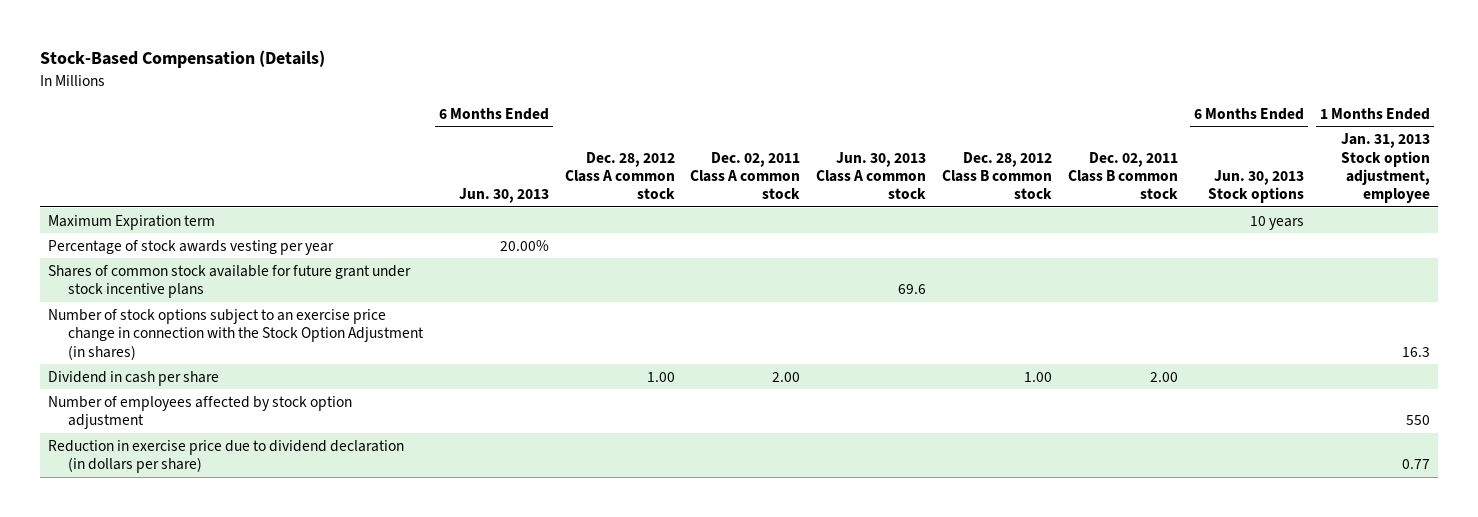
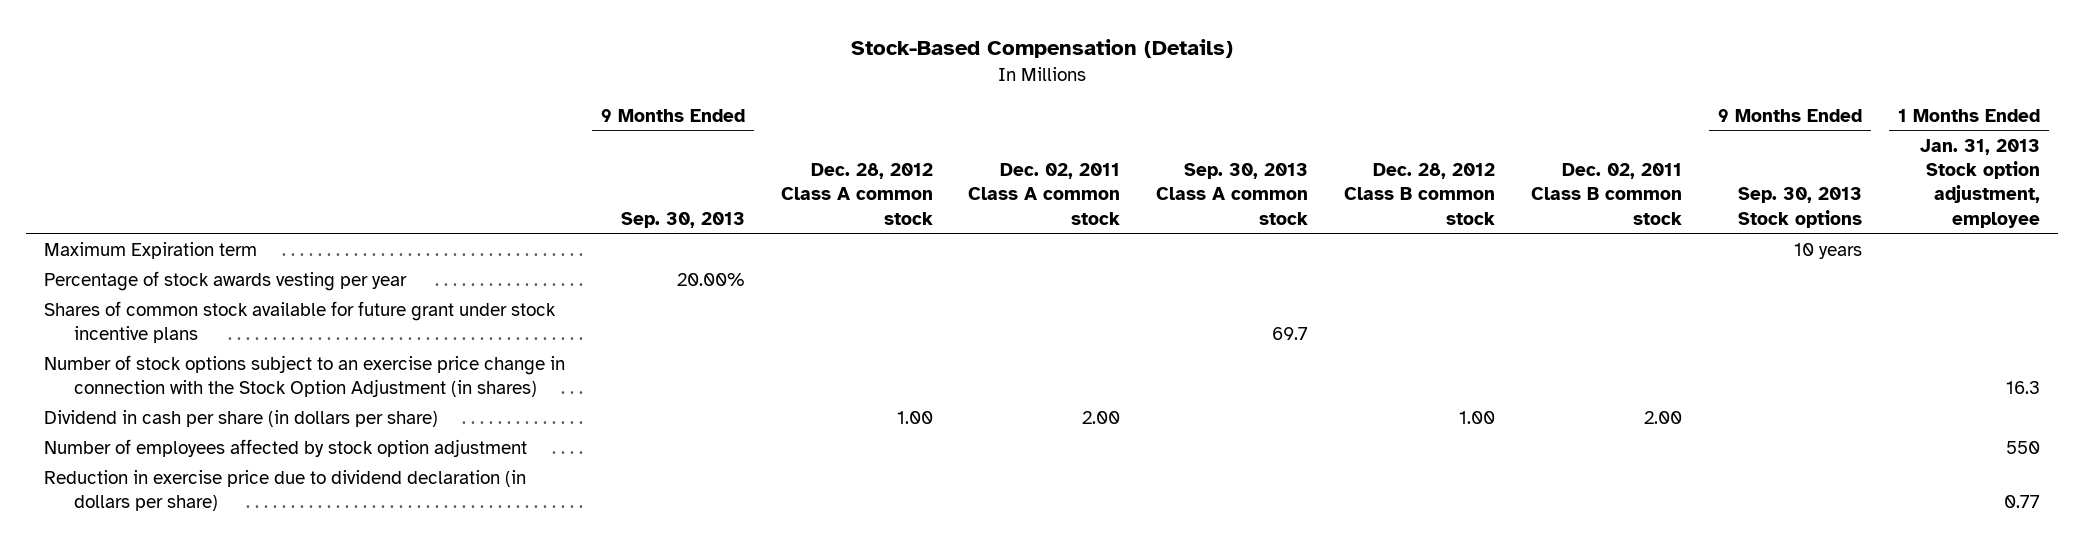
- | 6 Months Ended Jun. 30, 2013 | Dec. 28, 2012 Class A common stock | Dec. 02, 2011 Class A common stock | Jun. 30, 2013 Class A common stock | Dec. 28, 2012 Class B common stock | Dec. 02, 2011 Class B common stock | 6 Months Ended Jun. 30, 2013 Stock options | 1 Months Ended Jan. 31, 2013 Stock option adjustment, employee
+ | 9 Months Ended Sep. 30, 2013 | Dec. 28, 2012 Class A common stock | Dec. 02, 2011 Class A common stock | Sep. 30, 2013 Class A common stock | Dec. 28, 2012 Class B common stock | Dec. 02, 2011 Class B common stock | 9 Months Ended Sep. 30, 2013 Stock options | 1 Months Ended Jan. 31, 2013 Stock option adjustment, employee
- Dividend in cash per share | | 1.00 | 2.00 | | 1.00 | 2.00 | |
+ Dividend in cash per share (in dollars per share) | | 1.00 | 2.00 | | 1.00 | 2.00 | |

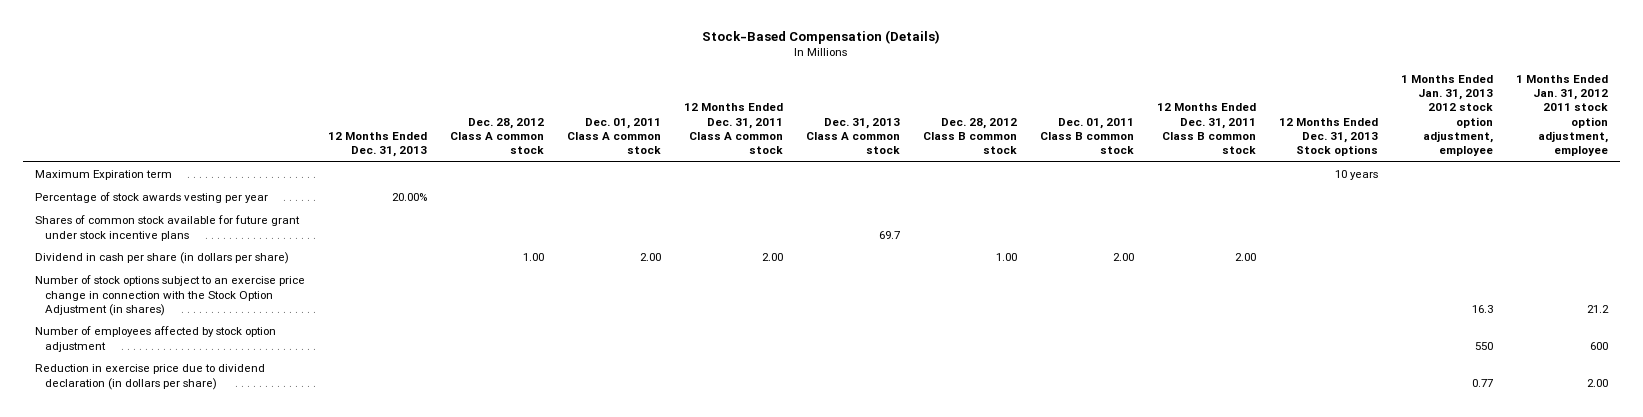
- | 9 Months Ended Sep. 30, 2013 | Dec. 28, 2012 Class A common stock | Dec. 02, 2011 Class A common stock | Sep. 30, 2013 Class A common stock | Dec. 28, 2012 Class B common stock | Dec. 02, 2011 Class B common stock | 9 Months Ended Sep. 30, 2013 Stock options | 1 Months Ended Jan. 31, 2013 Stock option adjustment, employee
+ | 12 Months Ended Dec. 31, 2013 | Dec. 28, 2012 Class A common stock | Dec. 01, 2011 Class A common stock | 12 Months Ended Dec. 31, 2011 Class A common stock | Dec. 31, 2013 Class A common stock | Dec. 28, 2012 Class B common stock | Dec. 01, 2011 Class B common stock | 12 Months Ended Dec. 31, 2011 Class B common stock | 12 Months Ended Dec. 31, 2013 Stock options | 1 Months Ended Jan. 31, 2013 2012 stock option adjustment, employee | 1 Months Ended Jan. 31, 2012 2011 stock option adjustment, employee
moved down: Number of stock options subject to an exercise price change in connection with the Stock Option Adjustment (in shares) | | | | | | | | | | 16.3 | 21.2

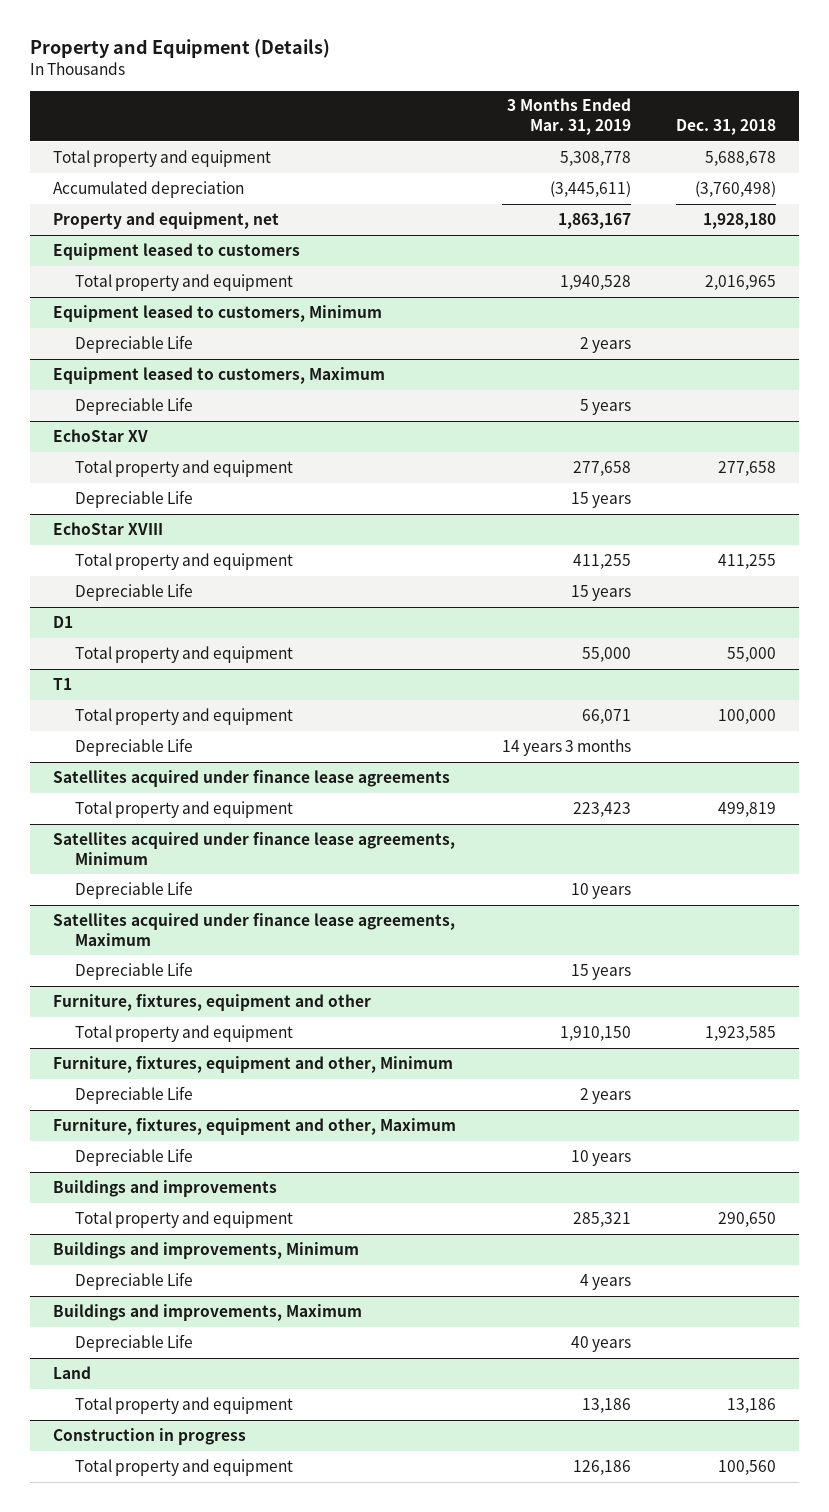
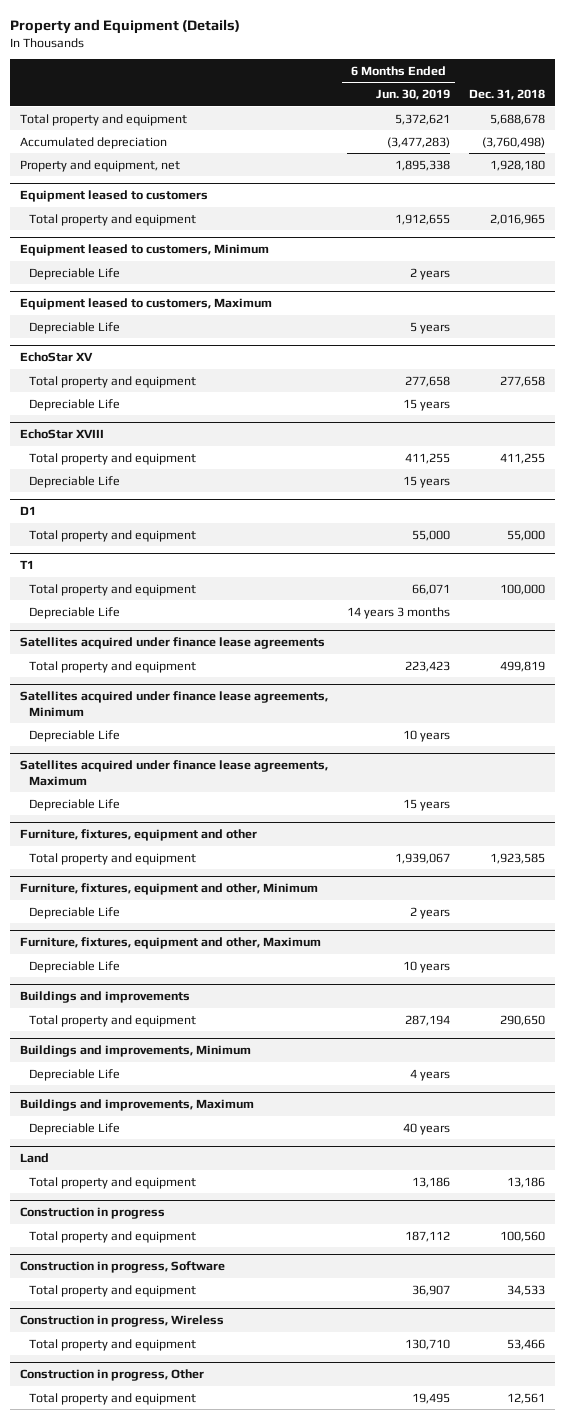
- | 3 Months Ended Mar. 31, 2019 | Dec. 31, 2018
+ | 6 Months Ended Jun. 30, 2019 | Dec. 31, 2018
+ Construction in progress, Software
+ Total property and equipment | 36,907 | 34,533
+ Construction in progress, Wireless
+ Total property and equipment | 130,710 | 53,466
+ Construction in progress, Other
+ Total property and equipment | 19,495 | 12,561

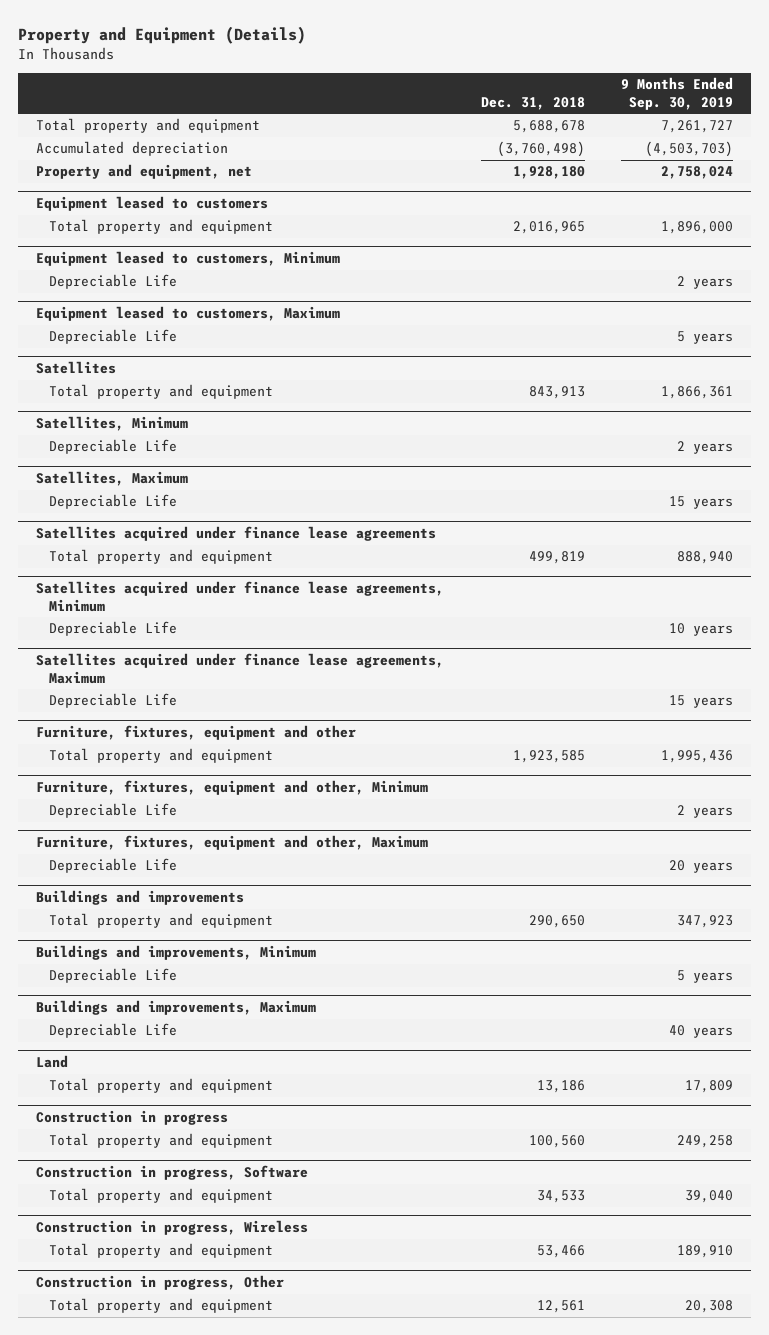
- | 6 Months Ended Jun. 30, 2019 | Dec. 31, 2018
+ | Dec. 31, 2018 | 9 Months Ended Sep. 30, 2019
- EchoStar XV
- Total property and equipment | 277,658 | 277,658
- Depreciable Life | 15 years |
- EchoStar XVIII
- Total property and equipment | 411,255 | 411,255
- Depreciable Life | 15 years |
- D1
- Total property and equipment | 55,000 | 55,000
- T1
- Total property and equipment | 66,071 | 100,000
- Depreciable Life | 14 years 3 months |
+ Satellites
+ Total property and equipment | 843,913 | 1,866,361
+ Satellites, Minimum
+ Depreciable Life | | 2 years
+ Satellites, Maximum
+ Depreciable Life | | 15 years

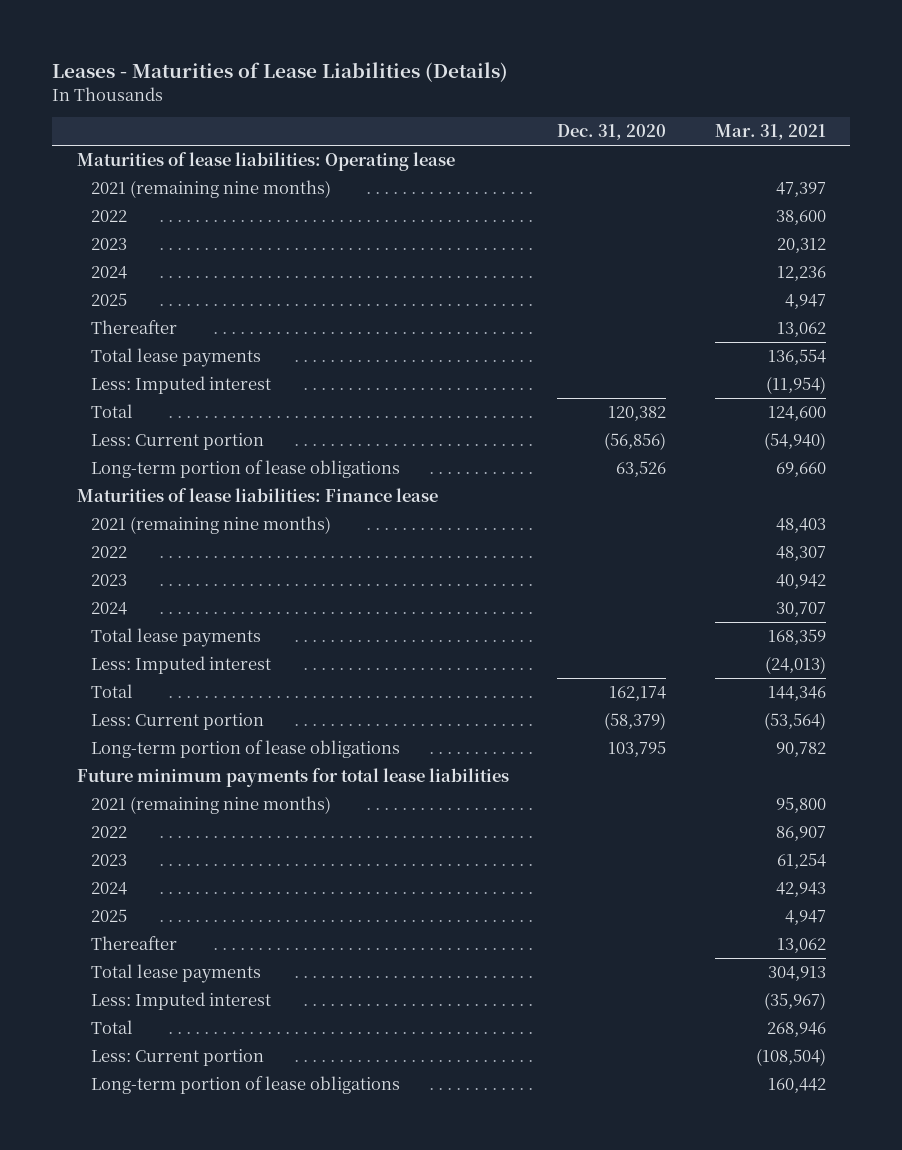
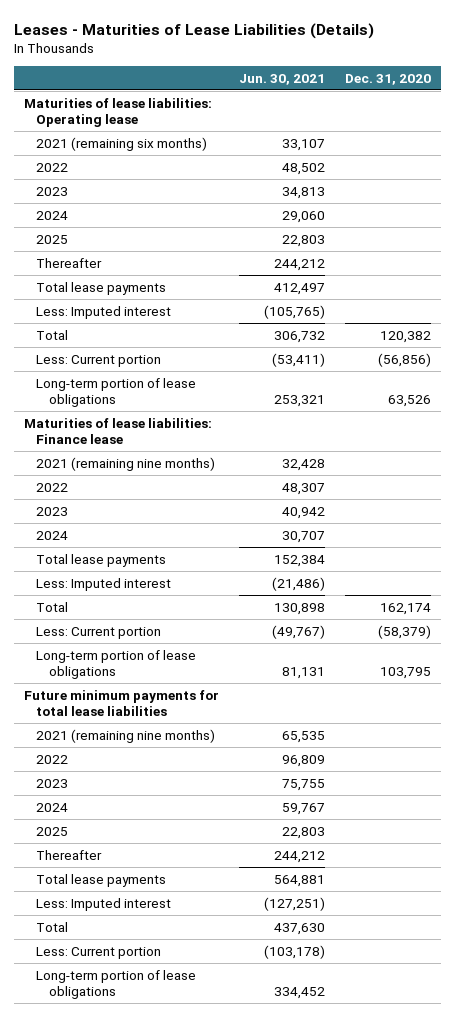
- | Dec. 31, 2020 | Mar. 31, 2021
+ | Jun. 30, 2021 | Dec. 31, 2020
- 2021 (remaining nine months) | | 47,397
+ 2021 (remaining six months) | 33,107 |

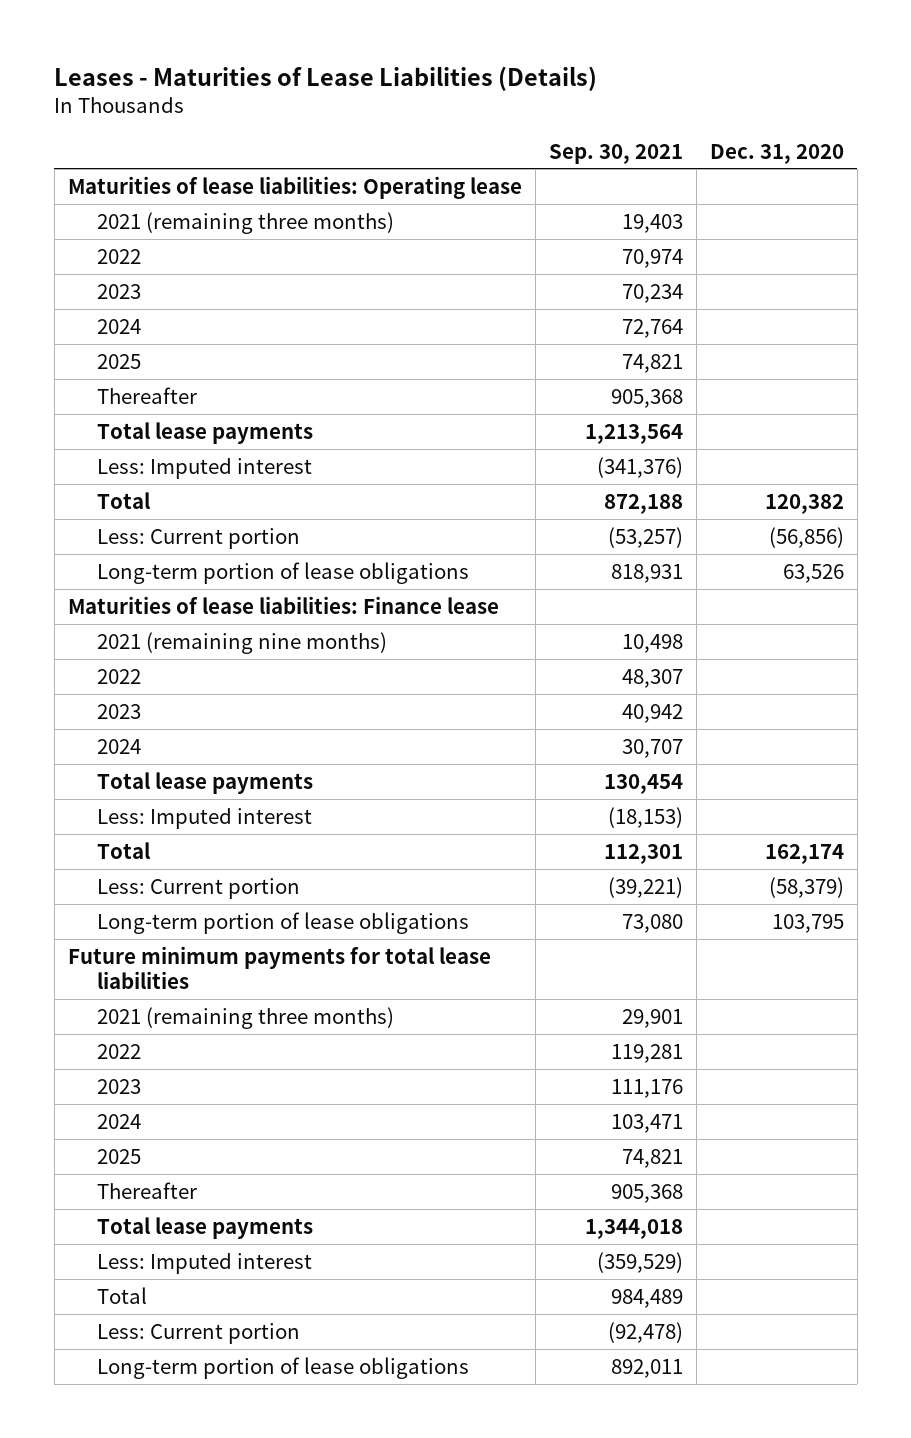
- | Jun. 30, 2021 | Dec. 31, 2020
+ | Sep. 30, 2021 | Dec. 31, 2020
- 2021 (remaining six months) | 33,107 |
+ 2021 (remaining three months) | 19,403 |
- 2021 (remaining nine months) | 65,535 |
+ 2021 (remaining three months) | 29,901 |

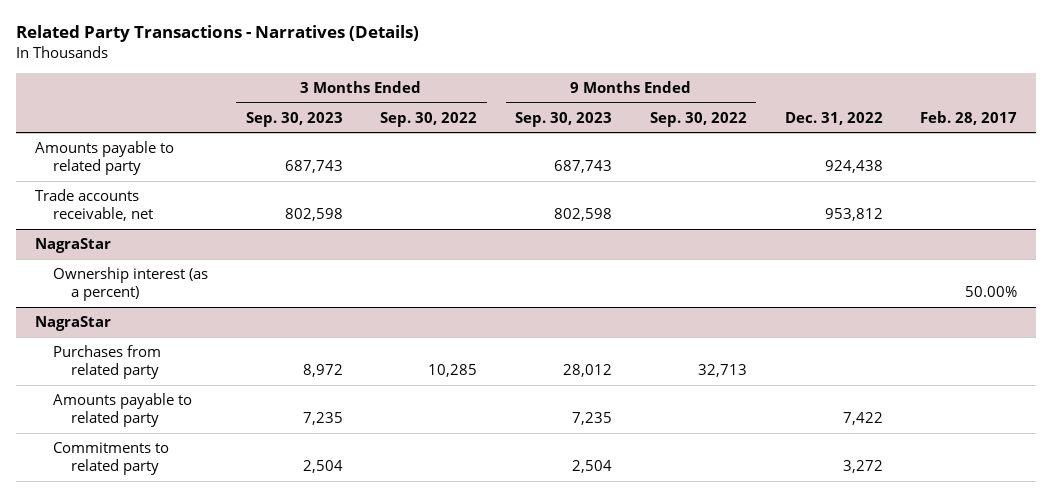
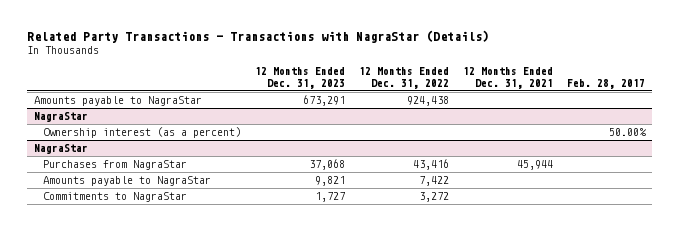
- Related Party Transactions - Narratives (Details)
+ Related Party Transactions - Transactions with NagraStar (Details)
- | 3 Months Ended Sep. 30, 2023 | 3 Months Ended Sep. 30, 2022 | 9 Months Ended Sep. 30, 2023 | 9 Months Ended Sep. 30, 2022 | Dec. 31, 2022 | Feb. 28, 2017
+ | 12 Months Ended Dec. 31, 2023 | 12 Months Ended Dec. 31, 2022 | 12 Months Ended Dec. 31, 2021 | Feb. 28, 2017
- Amounts payable to related party | 687,743 | | 687,743 | | 924,438 |
- Trade accounts receivable, net | 802,598 | | 802,598 | | 953,812 |
+ Amounts payable to NagraStar | 673,291 | 924,438 | |
@ NagraStar
- Purchases from related party | 8,972 | 10,285 | 28,012 | 32,713 | |
- Amounts payable to related party | 7,235 | | 7,235 | | 7,422 |
- Commitments to related party | 2,504 | | 2,504 | | 3,272 |
+ Purchases from NagraStar | 37,068 | 43,416 | 45,944 |
+ Amounts payable to NagraStar | 9,821 | 7,422 | |
+ Commitments to NagraStar | 1,727 | 3,272 | |

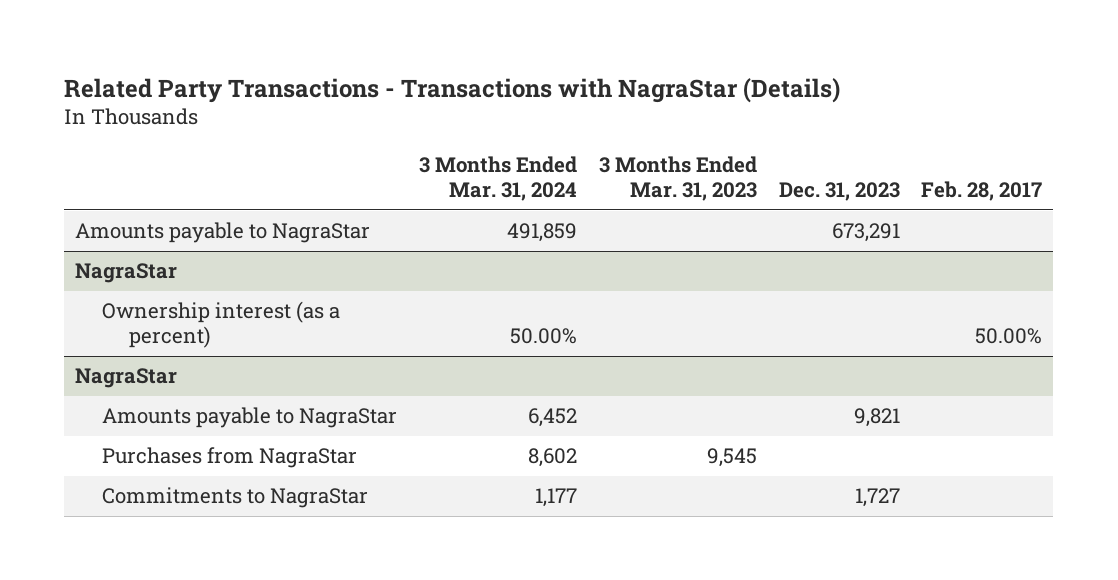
- | 12 Months Ended Dec. 31, 2023 | 12 Months Ended Dec. 31, 2022 | 12 Months Ended Dec. 31, 2021 | Feb. 28, 2017
+ | 3 Months Ended Mar. 31, 2024 | 3 Months Ended Mar. 31, 2023 | Dec. 31, 2023 | Feb. 28, 2017
@ NagraStar
moved down: Purchases from NagraStar | 8,602 | 9,545 | |

